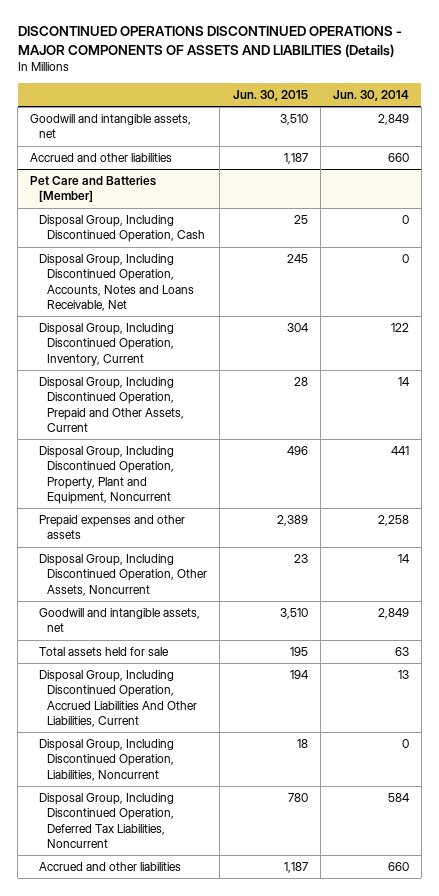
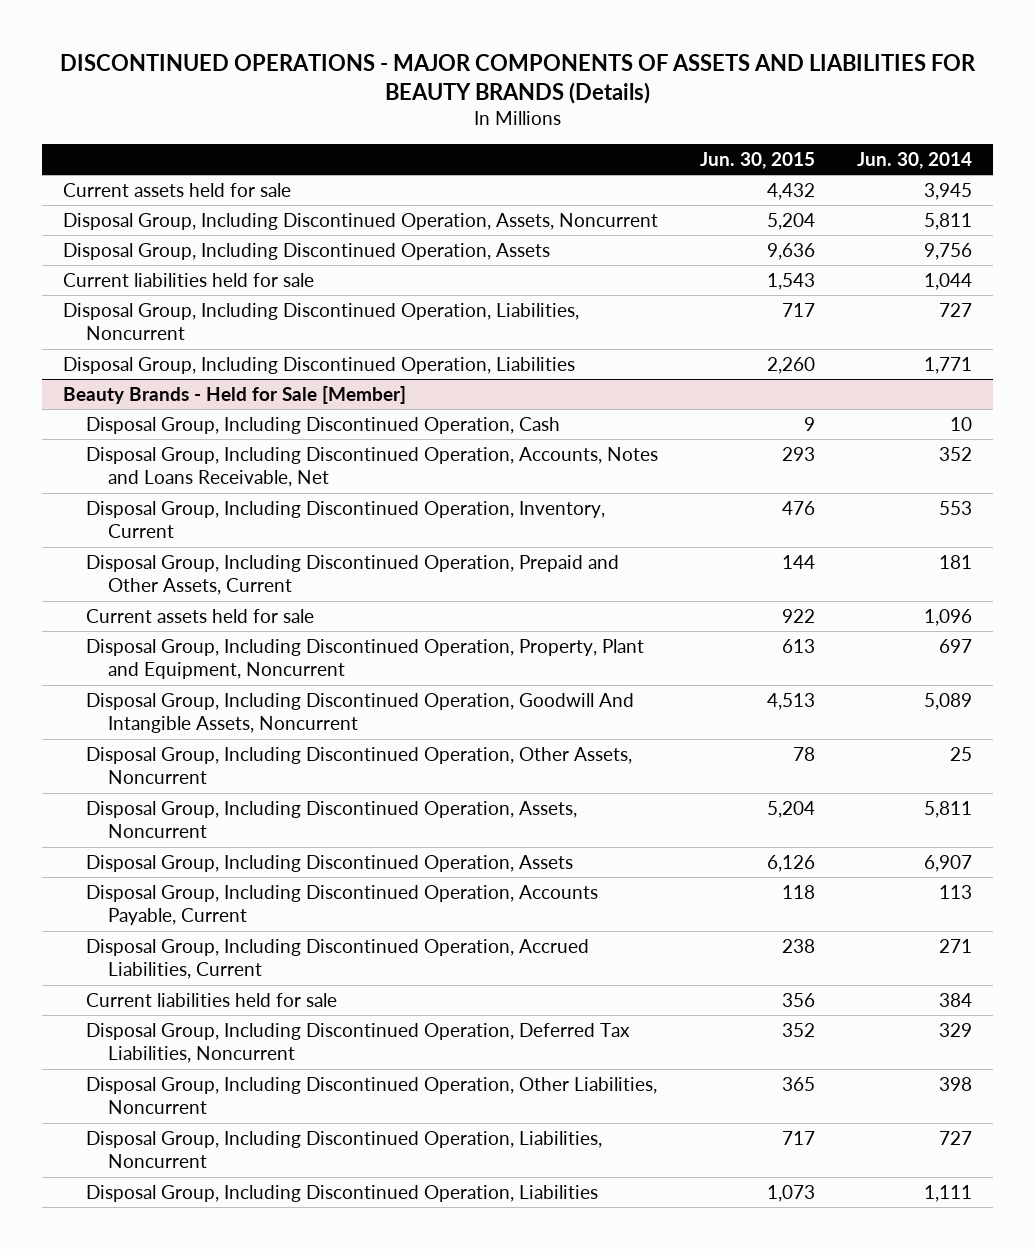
- DISCONTINUED OPERATIONS DISCONTINUED OPERATIONS - MAJOR COMPONENTS OF ASSETS AND LIABILITIES (Details)
+ DISCONTINUED OPERATIONS - MAJOR COMPONENTS OF ASSETS AND LIABILITIES FOR BEAUTY BRANDS (Details)
- Goodwill and intangible assets, net | 3,510 | 2,849
- Accrued and other liabilities | 1,187 | 660
- Pet Care and Batteries [Member]
- Disposal Group, Including Discontinued Operation, Cash | 25 | 0
- Disposal Group, Including Discontinued Operation, Accounts, Notes and Loans Receivable, Net | 245 | 0
- Disposal Group, Including Discontinued Operation, Inventory, Current | 304 | 122
- Disposal Group, Including Discontinued Operation, Prepaid and Other Assets, Current | 28 | 14
- Disposal Group, Including Discontinued Operation, Property, Plant and Equipment, Noncurrent | 496 | 441
- Prepaid expenses and other assets | 2,389 | 2,258
- Disposal Group, Including Discontinued Operation, Other Assets, Noncurrent | 23 | 14
- Goodwill and intangible assets, net | 3,510 | 2,849
- Total assets held for sale | 195 | 63
- Disposal Group, Including Discontinued Operation, Accrued Liabilities And Other Liabilities, Current | 194 | 13
- Disposal Group, Including Discontinued Operation, Liabilities, Noncurrent | 18 | 0
- Disposal Group, Including Discontinued Operation, Deferred Tax Liabilities, Noncurrent | 780 | 584
- Accrued and other liabilities | 1,187 | 660
+ Current assets held for sale | 4,432 | 3,945
+ Disposal Group, Including Discontinued Operation, Assets, Noncurrent | 5,204 | 5,811
+ Disposal Group, Including Discontinued Operation, Assets | 9,636 | 9,756
+ Current liabilities held for sale | 1,543 | 1,044
+ Disposal Group, Including Discontinued Operation, Liabilities, Noncurrent | 717 | 727
+ Disposal Group, Including Discontinued Operation, Liabilities | 2,260 | 1,771
+ Beauty Brands - Held for Sale [Member]
+ Disposal Group, Including Discontinued Operation, Cash | 9 | 10
+ Disposal Group, Including Discontinued Operation, Accounts, Notes and Loans Receivable, Net | 293 | 352
+ Disposal Group, Including Discontinued Operation, Inventory, Current | 476 | 553
+ Disposal Group, Including Discontinued Operation, Prepaid and Other Assets, Current | 144 | 181
+ Current assets held for sale | 922 | 1,096
+ Disposal Group, Including Discontinued Operation, Property, Plant and Equipment, Noncurrent | 613 | 697
+ Disposal Group, Including Discontinued Operation, Goodwill And Intangible Assets, Noncurrent | 4,513 | 5,089
+ Disposal Group, Including Discontinued Operation, Other Assets, Noncurrent | 78 | 25
+ Disposal Group, Including Discontinued Operation, Assets, Noncurrent | 5,204 | 5,811
+ Disposal Group, Including Discontinued Operation, Assets | 6,126 | 6,907
+ Disposal Group, Including Discontinued Operation, Accounts Payable, Current | 118 | 113
+ Disposal Group, Including Discontinued Operation, Accrued Liabilities, Current | 238 | 271
+ Current liabilities held for sale | 356 | 384
+ Disposal Group, Including Discontinued Operation, Deferred Tax Liabilities, Noncurrent | 352 | 329
+ Disposal Group, Including Discontinued Operation, Other Liabilities, Noncurrent | 365 | 398
+ Disposal Group, Including Discontinued Operation, Liabilities, Noncurrent | 717 | 727
+ Disposal Group, Including Discontinued Operation, Liabilities | 1,073 | 1,111

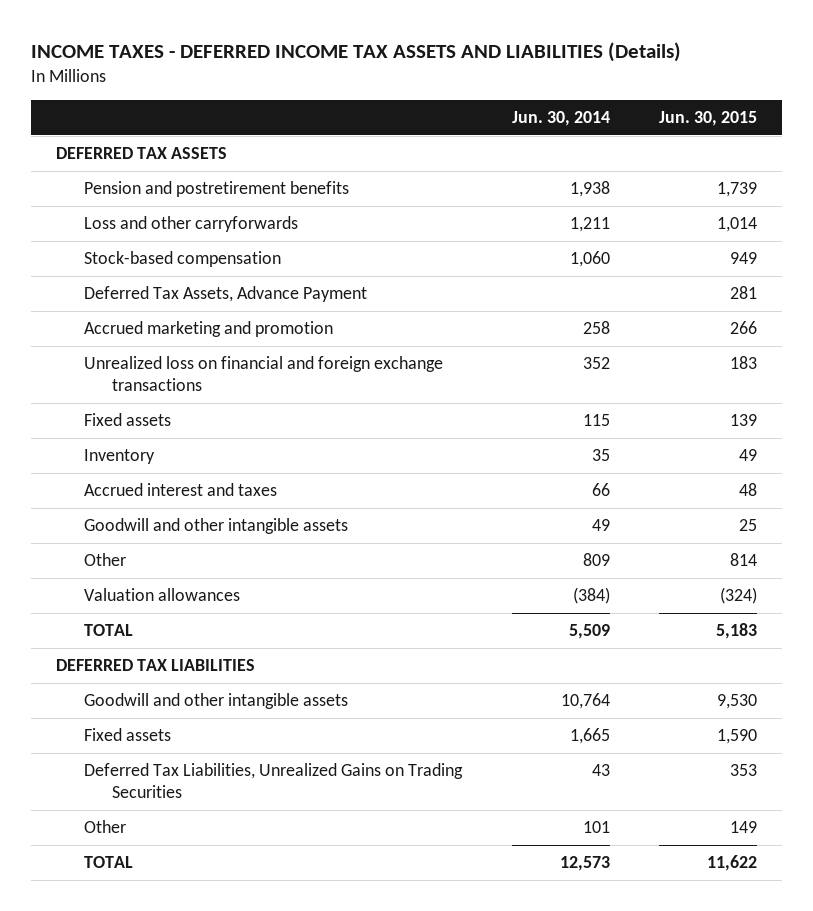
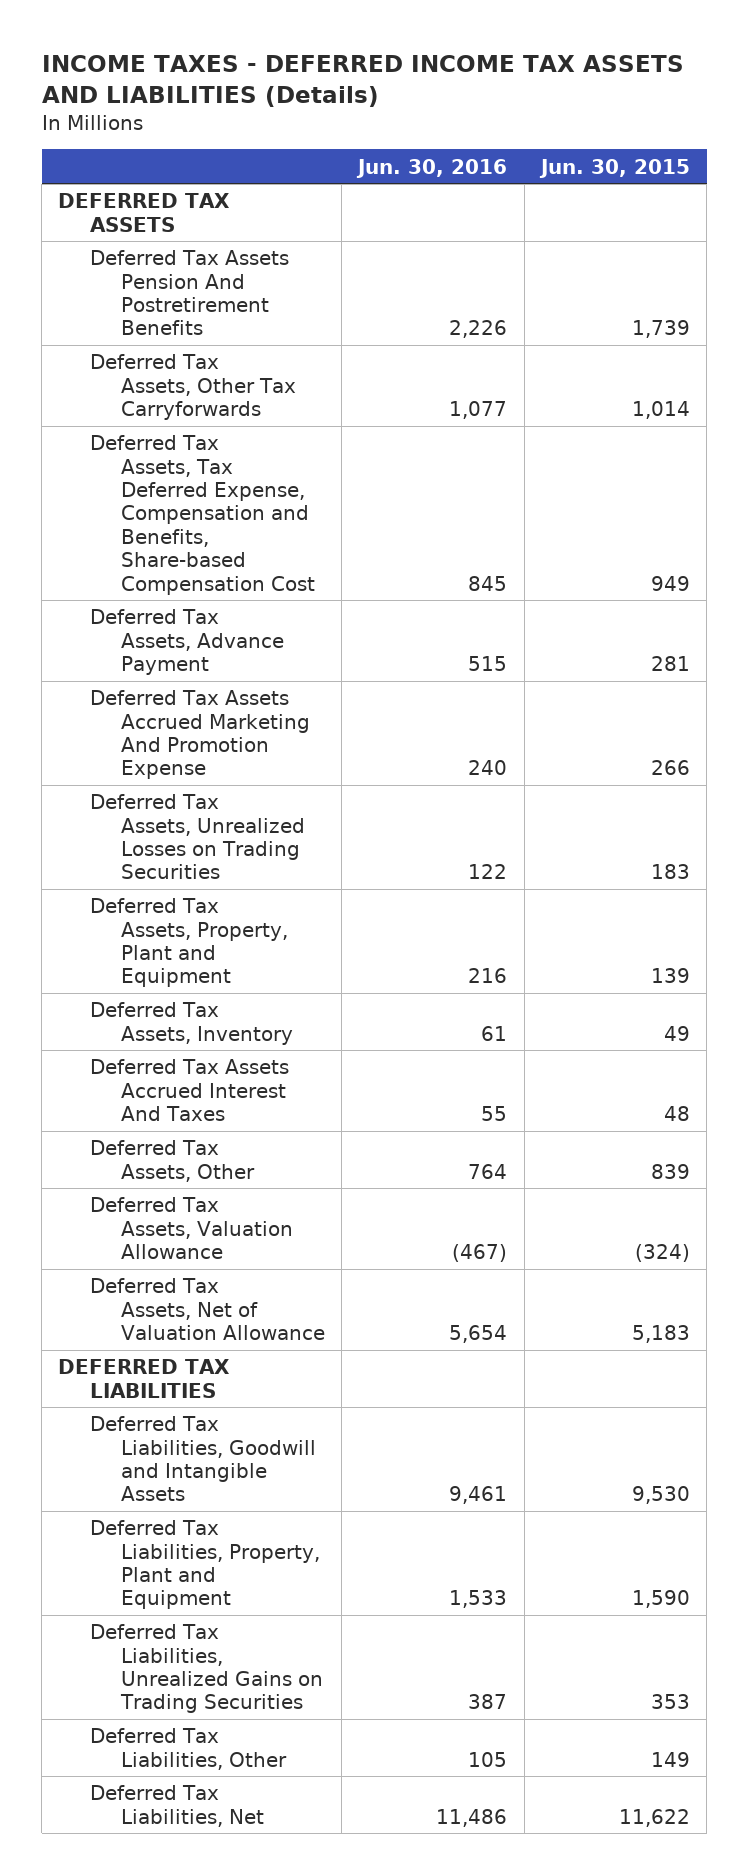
- | Jun. 30, 2014 | Jun. 30, 2015
+ | Jun. 30, 2016 | Jun. 30, 2015
- Pension and postretirement benefits | 1,938 | 1,739
- Loss and other carryforwards | 1,211 | 1,014
- Stock-based compensation | 1,060 | 949
+ Deferred Tax Assets Pension And Postretirement Benefits | 2,226 | 1,739
+ Deferred Tax Assets, Other Tax Carryforwards | 1,077 | 1,014
+ Deferred Tax Assets, Tax Deferred Expense, Compensation and Benefits, Share-based Compensation Cost | 845 | 949
- Accrued marketing and promotion | 258 | 266
- Unrealized loss on financial and foreign exchange transactions | 352 | 183
- Fixed assets | 115 | 139
- Inventory | 35 | 49
- Accrued interest and taxes | 66 | 48
- Goodwill and other intangible assets | 49 | 25
- Other | 809 | 814
- Valuation allowances | (384) | (324)
- TOTAL | 5,509 | 5,183
+ Deferred Tax Assets Accrued Marketing And Promotion Expense | 240 | 266
+ Deferred Tax Assets, Unrealized Losses on Trading Securities | 122 | 183
+ Deferred Tax Assets, Property, Plant and Equipment | 216 | 139
+ Deferred Tax Assets, Inventory | 61 | 49
+ Deferred Tax Assets Accrued Interest And Taxes | 55 | 48
+ Deferred Tax Assets, Other | 764 | 839
+ Deferred Tax Assets, Valuation Allowance | (467) | (324)
+ Deferred Tax Assets, Net of Valuation Allowance | 5,654 | 5,183
- Goodwill and other intangible assets | 10,764 | 9,530
- Fixed assets | 1,665 | 1,590
+ Deferred Tax Liabilities, Goodwill and Intangible Assets | 9,461 | 9,530
+ Deferred Tax Liabilities, Property, Plant and Equipment | 1,533 | 1,590
- Other | 101 | 149
- TOTAL | 12,573 | 11,622
+ Deferred Tax Liabilities, Other | 105 | 149
+ Deferred Tax Liabilities, Net | 11,486 | 11,622

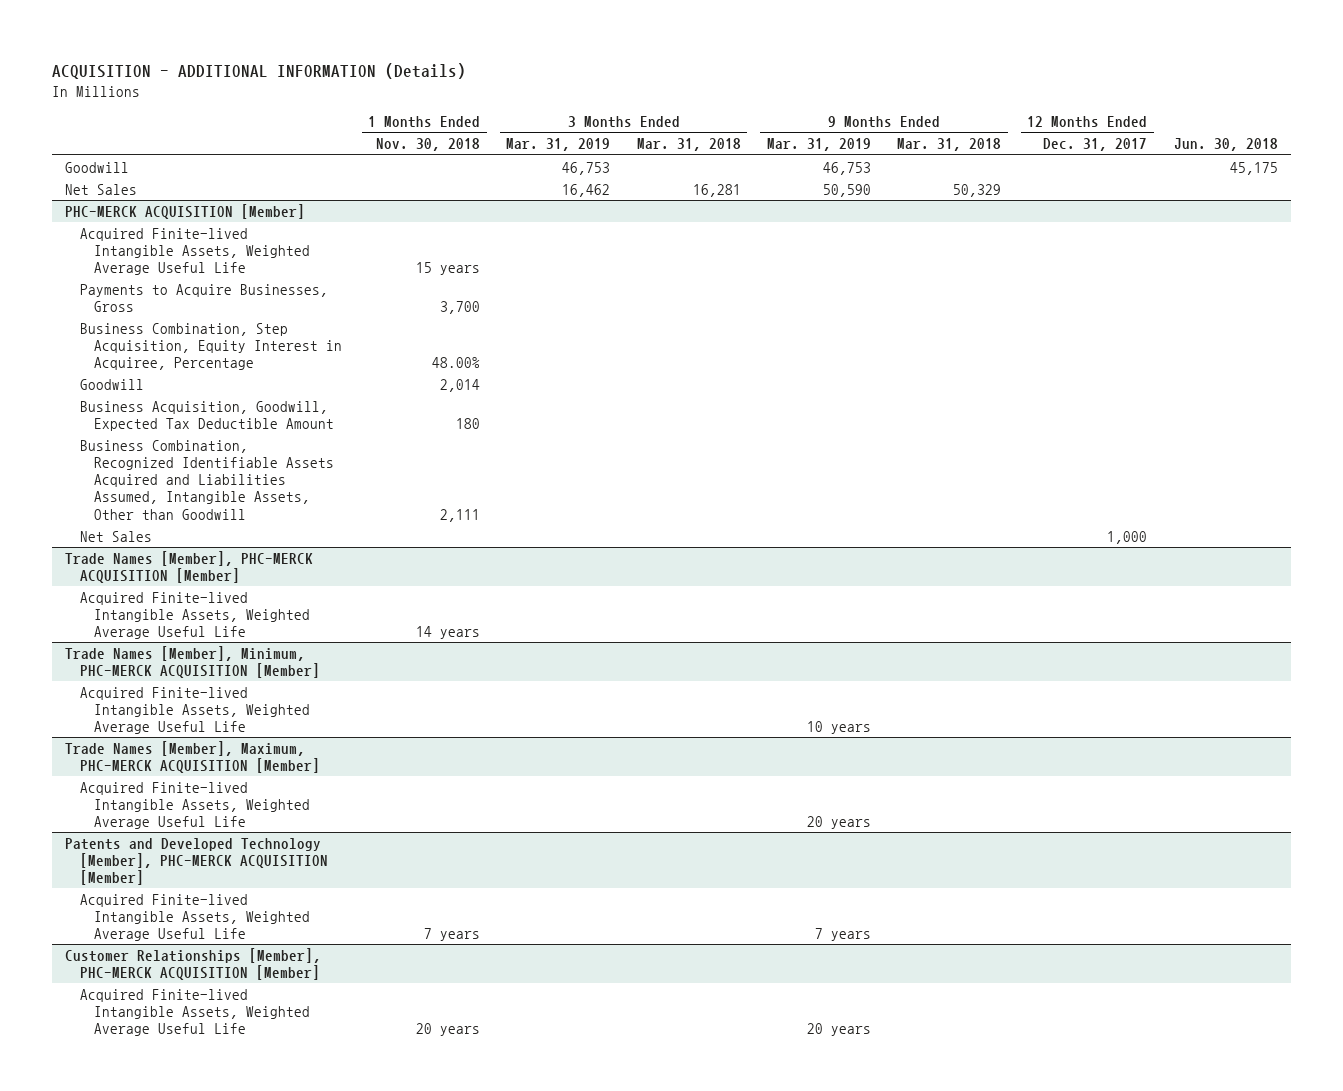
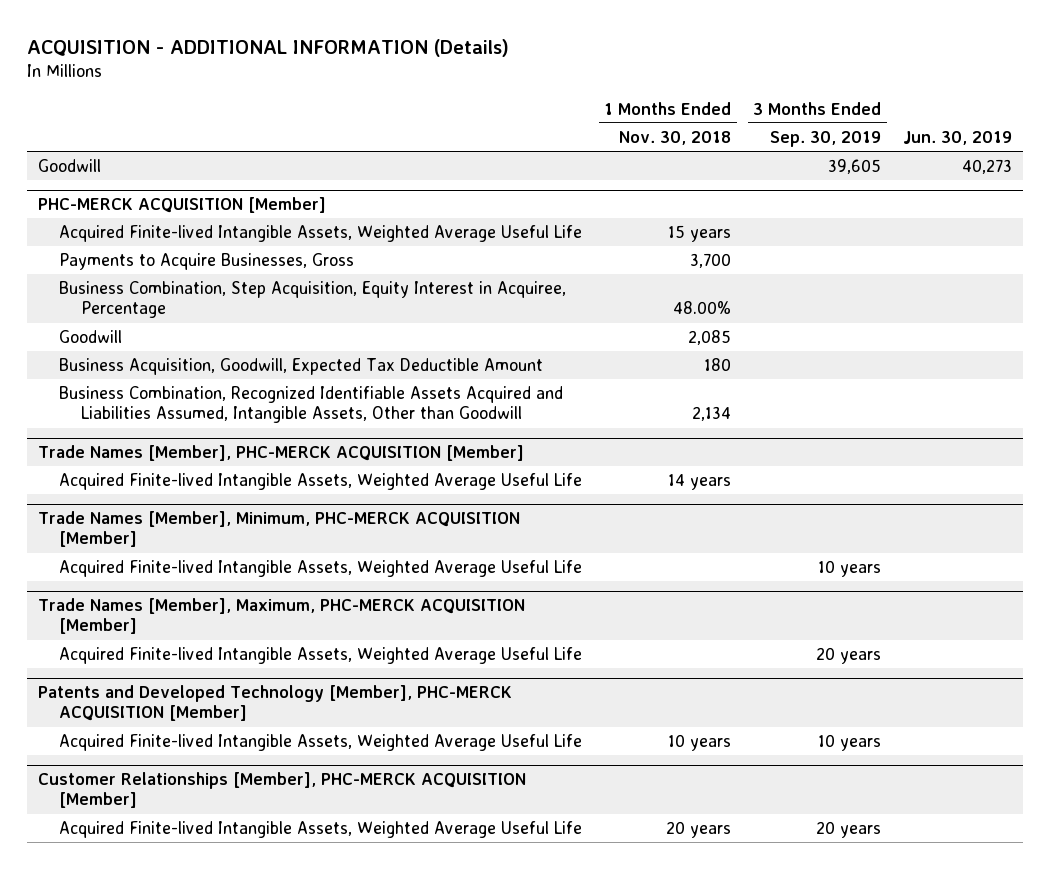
- | 1 Months Ended Nov. 30, 2018 | 3 Months Ended Mar. 31, 2019 | 3 Months Ended Mar. 31, 2018 | 9 Months Ended Mar. 31, 2019 | 9 Months Ended Mar. 31, 2018 | 12 Months Ended Dec. 31, 2017 | Jun. 30, 2018
+ | 1 Months Ended Nov. 30, 2018 | 3 Months Ended Sep. 30, 2019 | Jun. 30, 2019
- Net Sales | | 16,462 | 16,281 | 50,590 | 50,329 | |
@ PHC-MERCK ACQUISITION [Member]
- Goodwill | 2,014 | | | | | |
+ Goodwill | 2,085 | |
- Business Combination, Recognized Identifiable Assets Acquired and Liabilities Assumed, Intangible Assets, Other than Goodwill | 2,111 | | | | | |
- Net Sales | | | | | | 1,000 |
+ Business Combination, Recognized Identifiable Assets Acquired and Liabilities Assumed, Intangible Assets, Other than Goodwill | 2,134 | |
@ Patents and Developed Technology [Member], PHC-MERCK ACQUISITION [Member]
- Acquired Finite-lived Intangible Assets, Weighted Average Useful Life | 7 years | | | 7 years | | |
+ Acquired Finite-lived Intangible Assets, Weighted Average Useful Life | 10 years | 10 years |

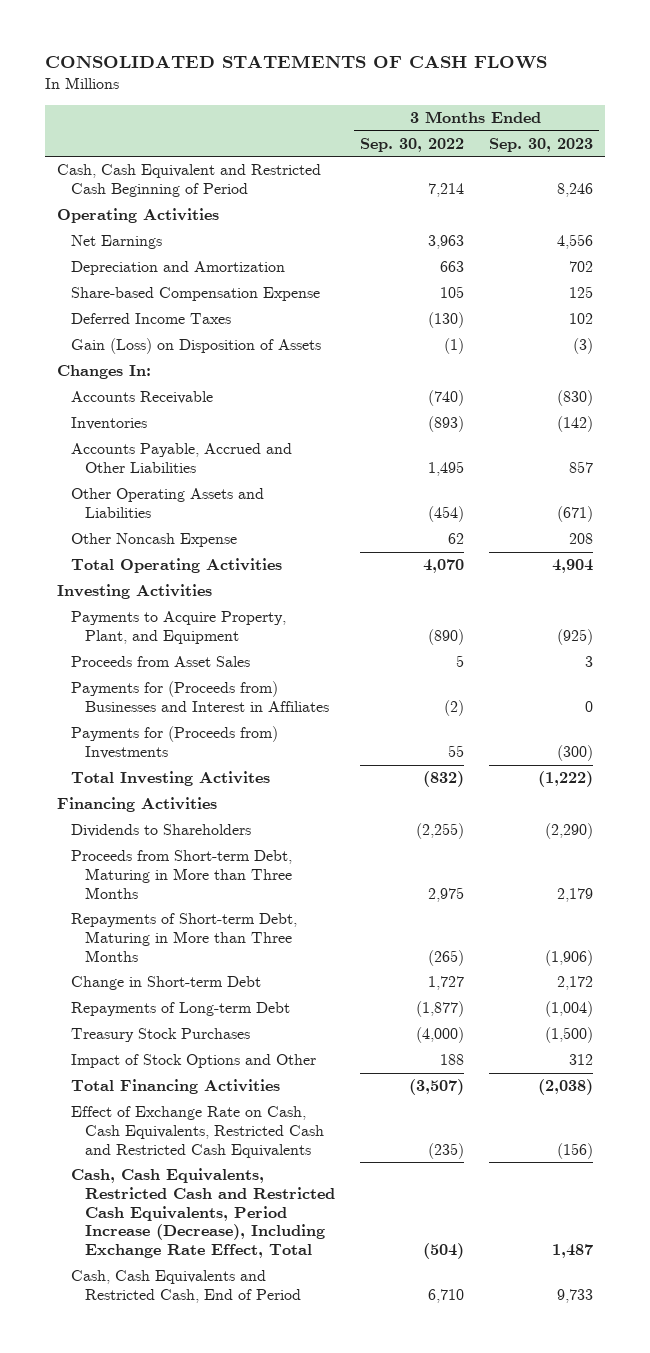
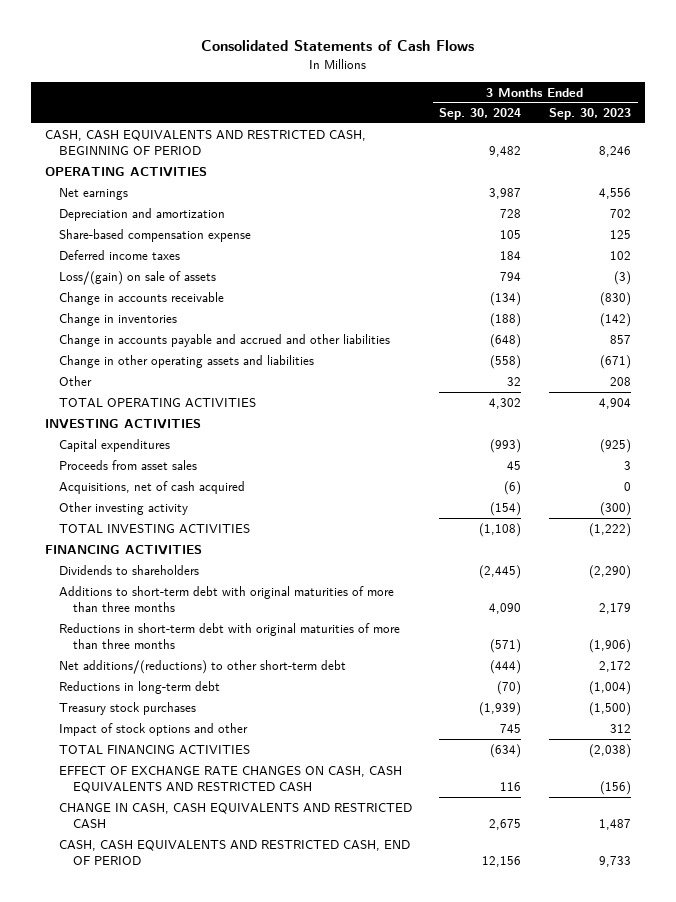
- CONSOLIDATED STATEMENTS OF CASH FLOWS
+ Consolidated Statements of Cash Flows
- | 3 Months Ended Sep. 30, 2022 | 3 Months Ended Sep. 30, 2023
+ | 3 Months Ended Sep. 30, 2024 | 3 Months Ended Sep. 30, 2023
- Cash, Cash Equivalent and Restricted Cash Beginning of Period | 7,214 | 8,246
- Operating Activities
- Net Earnings | 3,963 | 4,556
- Depreciation and Amortization | 663 | 702
- Share-based Compensation Expense | 105 | 125
- Deferred Income Taxes | (130) | 102
- Gain (Loss) on Disposition of Assets | (1) | (3)
- Changes In:
- Accounts Receivable | (740) | (830)
- Inventories | (893) | (142)
- Accounts Payable, Accrued and Other Liabilities | 1,495 | 857
- Other Operating Assets and Liabilities | (454) | (671)
- Other Noncash Expense | 62 | 208
- Total Operating Activities | 4,070 | 4,904
- Investing Activities
- Payments to Acquire Property, Plant, and Equipment | (890) | (925)
- Proceeds from Asset Sales | 5 | 3
- Payments for (Proceeds from) Businesses and Interest in Affiliates | (2) | 0
- Payments for (Proceeds from) Investments | 55 | (300)
- Total Investing Activites | (832) | (1,222)
- Financing Activities
- Dividends to Shareholders | (2,255) | (2,290)
- Proceeds from Short-term Debt, Maturing in More than Three Months | 2,975 | 2,179
- Repayments of Short-term Debt, Maturing in More than Three Months | (265) | (1,906)
- Change in Short-term Debt | 1,727 | 2,172
- Repayments of Long-term Debt | (1,877) | (1,004)
- Treasury Stock Purchases | (4,000) | (1,500)
- Impact of Stock Options and Other | 188 | 312
- Total Financing Activities | (3,507) | (2,038)
- Effect of Exchange Rate on Cash, Cash Equivalents, Restricted Cash and Restricted Cash Equivalents | (235) | (156)
- Cash, Cash Equivalents, Restricted Cash and Restricted Cash Equivalents, Period Increase (Decrease), Including Exchange Rate Effect, Total | (504) | 1,487
- Cash, Cash Equivalents and Restricted Cash, End of Period | 6,710 | 9,733
+ CASH, CASH EQUIVALENTS AND RESTRICTED CASH, BEGINNING OF PERIOD | 9,482 | 8,246
+ OPERATING ACTIVITIES
+ Net earnings | 3,987 | 4,556
+ Depreciation and amortization | 728 | 702
+ Share-based compensation expense | 105 | 125
+ Deferred income taxes | 184 | 102
+ Loss/(gain) on sale of assets | 794 | (3)
+ Change in accounts receivable | (134) | (830)
+ Change in inventories | (188) | (142)
+ Change in accounts payable and accrued and other liabilities | (648) | 857
+ Change in other operating assets and liabilities | (558) | (671)
+ Other | 32 | 208
+ TOTAL OPERATING ACTIVITIES | 4,302 | 4,904
+ INVESTING ACTIVITIES
+ Capital expenditures | (993) | (925)
+ Proceeds from asset sales | 45 | 3
+ Acquisitions, net of cash acquired | (6) | 0
+ Other investing activity | (154) | (300)
+ TOTAL INVESTING ACTIVITIES | (1,108) | (1,222)
+ FINANCING ACTIVITIES
+ Dividends to shareholders | (2,445) | (2,290)
+ Additions to short-term debt with original maturities of more than three months | 4,090 | 2,179
+ Reductions in short-term debt with original maturities of more than three months | (571) | (1,906)
+ Net additions/(reductions) to other short-term debt | (444) | 2,172
+ Reductions in long-term debt | (70) | (1,004)
+ Treasury stock purchases | (1,939) | (1,500)
+ Impact of stock options and other | 745 | 312
+ TOTAL FINANCING ACTIVITIES | (634) | (2,038)
+ EFFECT OF EXCHANGE RATE CHANGES ON CASH, CASH EQUIVALENTS AND RESTRICTED CASH | 116 | (156)
+ CHANGE IN CASH, CASH EQUIVALENTS AND RESTRICTED CASH | 2,675 | 1,487
+ CASH, CASH EQUIVALENTS AND RESTRICTED CASH, END OF PERIOD | 12,156 | 9,733

